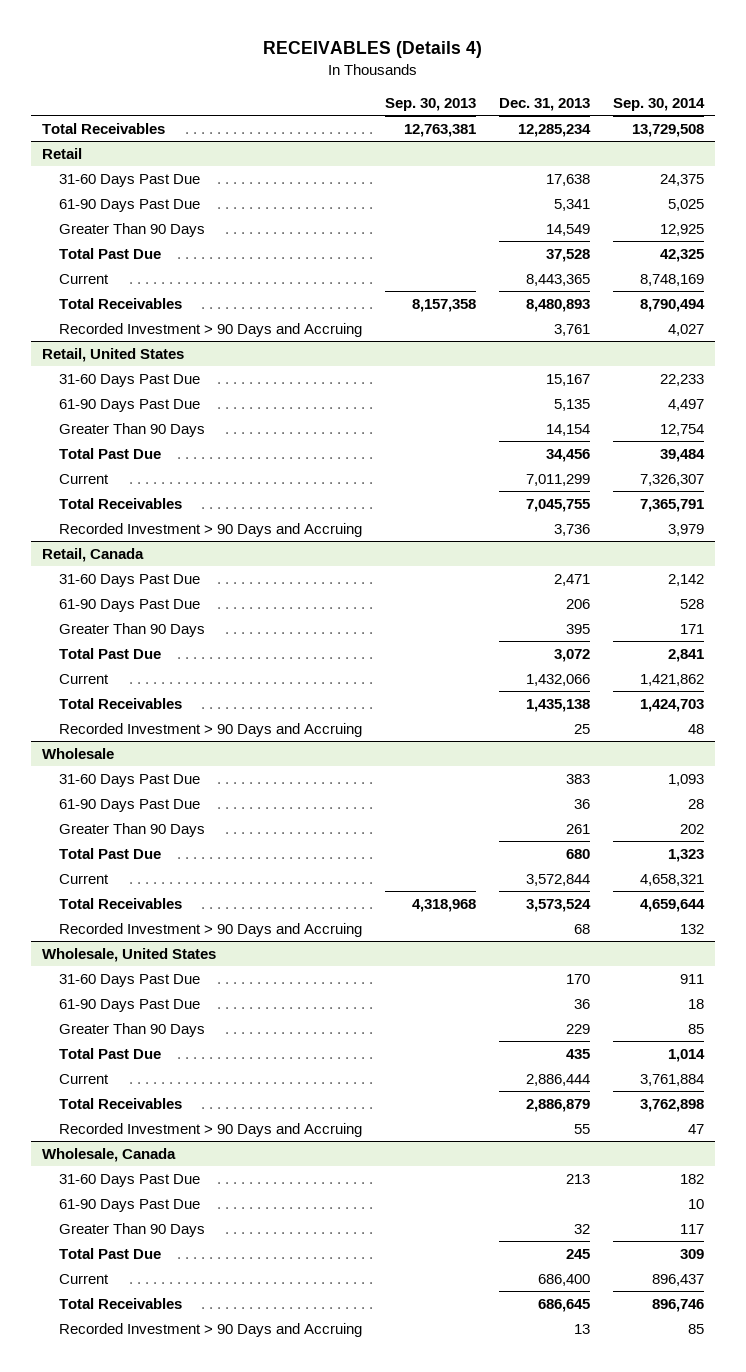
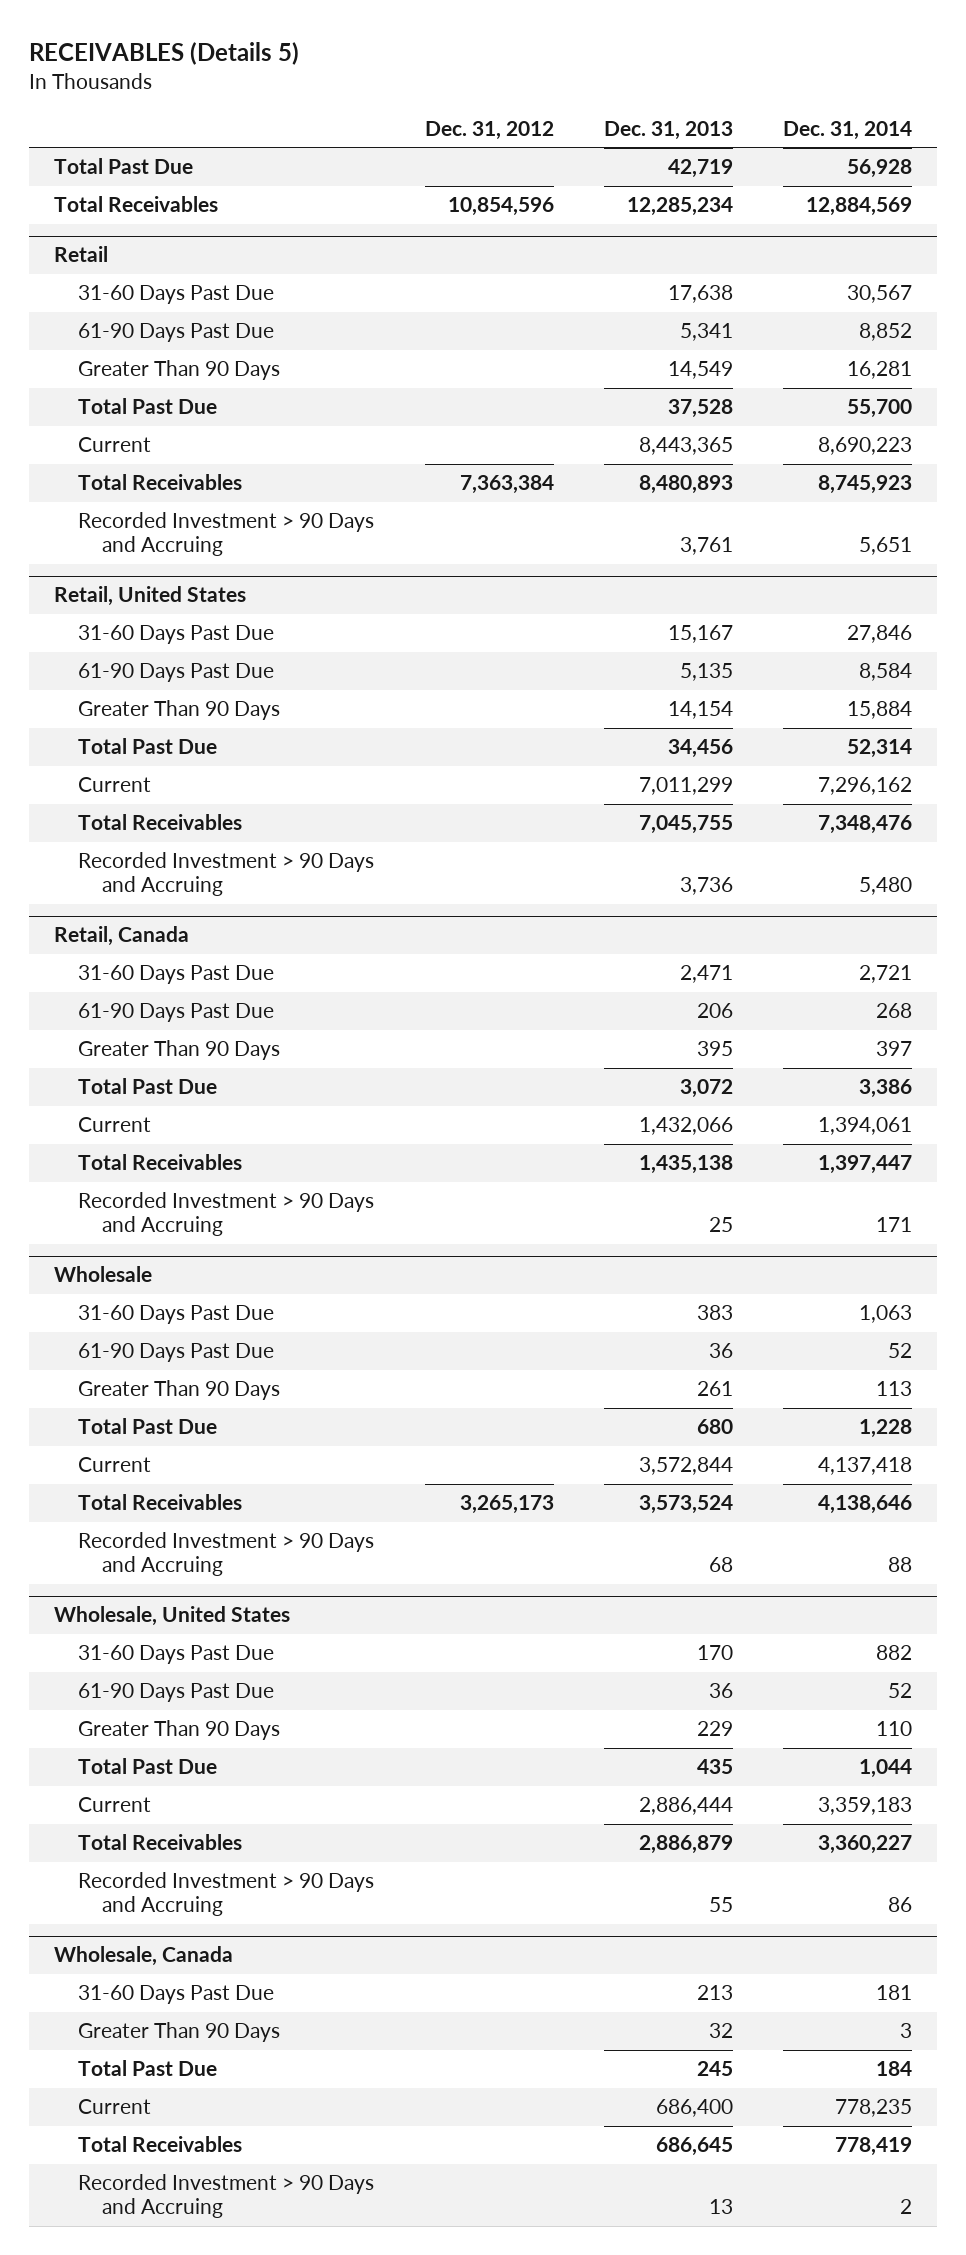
- RECEIVABLES (Details 4)
+ RECEIVABLES (Details 5)
- | Sep. 30, 2013 | Dec. 31, 2013 | Sep. 30, 2014
+ | Dec. 31, 2012 | Dec. 31, 2013 | Dec. 31, 2014
+ Total Past Due | | 42,719 | 56,928
@ Wholesale, Canada
- 61-90 Days Past Due | | | 10

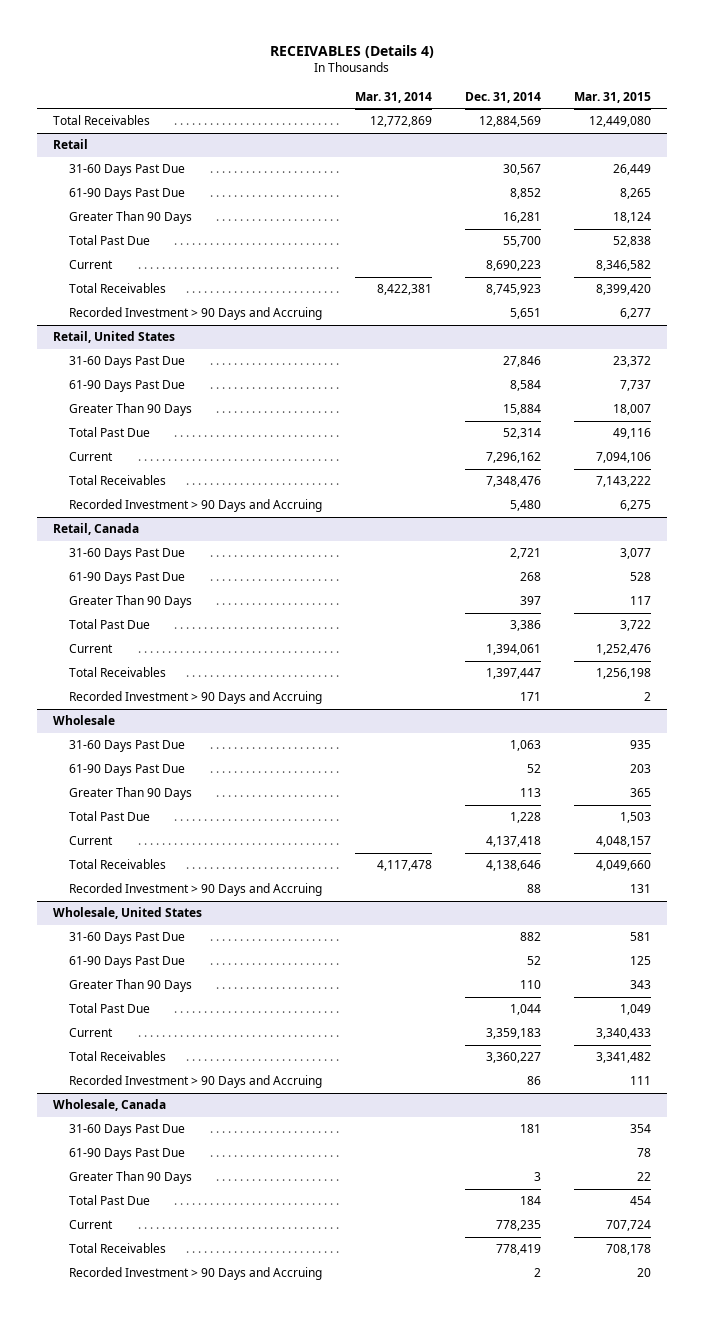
- RECEIVABLES (Details 5)
+ RECEIVABLES (Details 4)
- | Dec. 31, 2012 | Dec. 31, 2013 | Dec. 31, 2014
+ | Mar. 31, 2014 | Dec. 31, 2014 | Mar. 31, 2015
- Total Past Due | | 42,719 | 56,928
@ Wholesale, Canada
+ 61-90 Days Past Due | | | 78

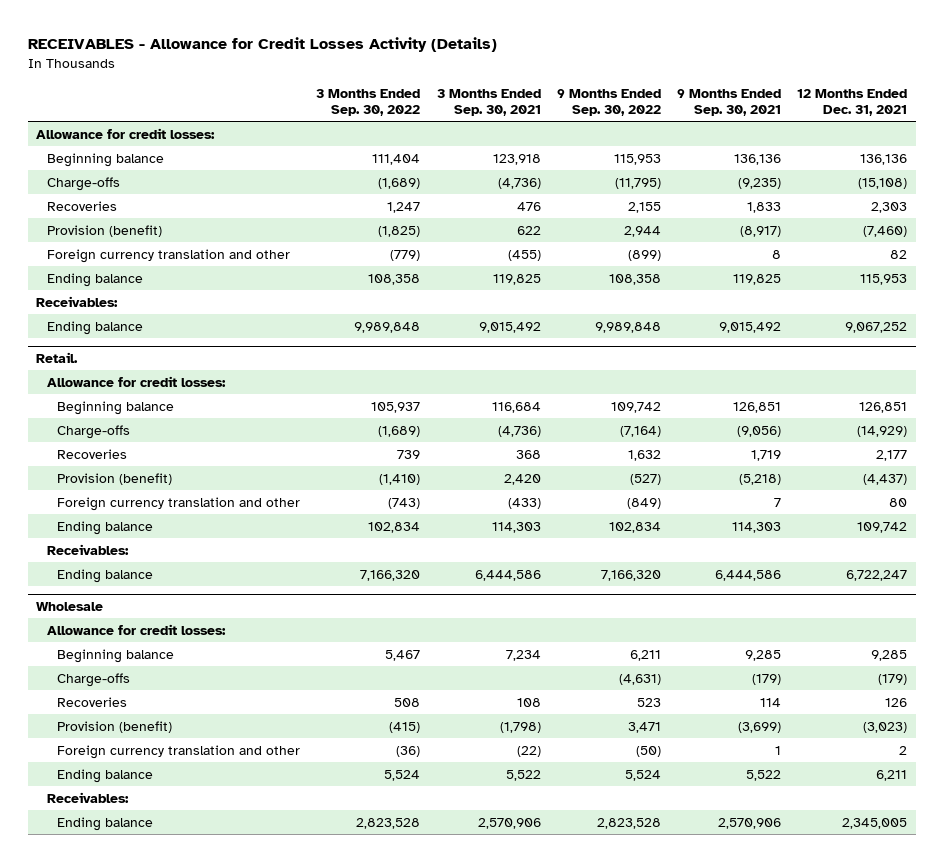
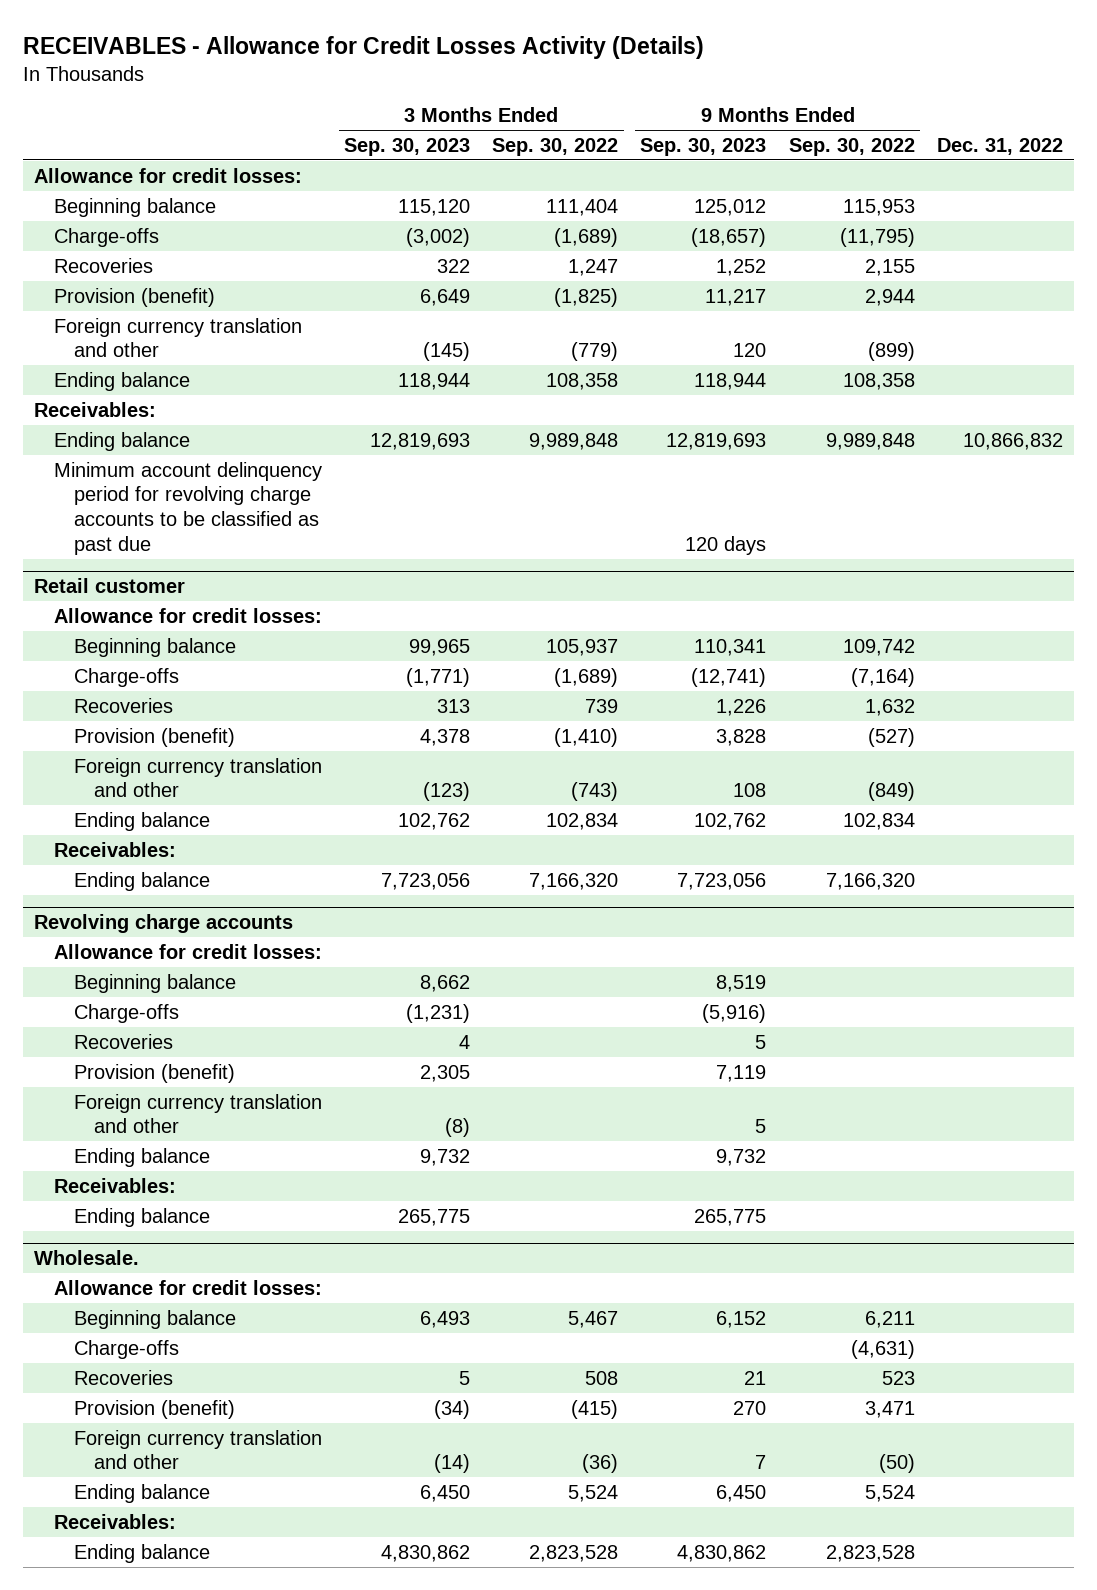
- | 3 Months Ended Sep. 30, 2022 | 3 Months Ended Sep. 30, 2021 | 9 Months Ended Sep. 30, 2022 | 9 Months Ended Sep. 30, 2021 | 12 Months Ended Dec. 31, 2021
+ | 3 Months Ended Sep. 30, 2023 | 3 Months Ended Sep. 30, 2022 | 9 Months Ended Sep. 30, 2023 | 9 Months Ended Sep. 30, 2022 | Dec. 31, 2022
- Retail.
+ Minimum account delinquency period for revolving charge accounts to be classified as past due | | | 120 days | |
+ Retail customer
- Wholesale
+ Revolving charge accounts
+ Beginning balance | 8,662 | | 8,519 | |
+ Charge-offs | (1,231) | | (5,916) | |
+ Recoveries | 4 | | 5 | |
+ Provision (benefit) | 2,305 | | 7,119 | |
+ Foreign currency translation and other | (8) | | 5 | |
+ Ending balance | 9,732 | | 9,732 | |
+ Receivables:
+ Ending balance | 265,775 | | 265,775 | |
+ Wholesale.
+ Allowance for credit losses:

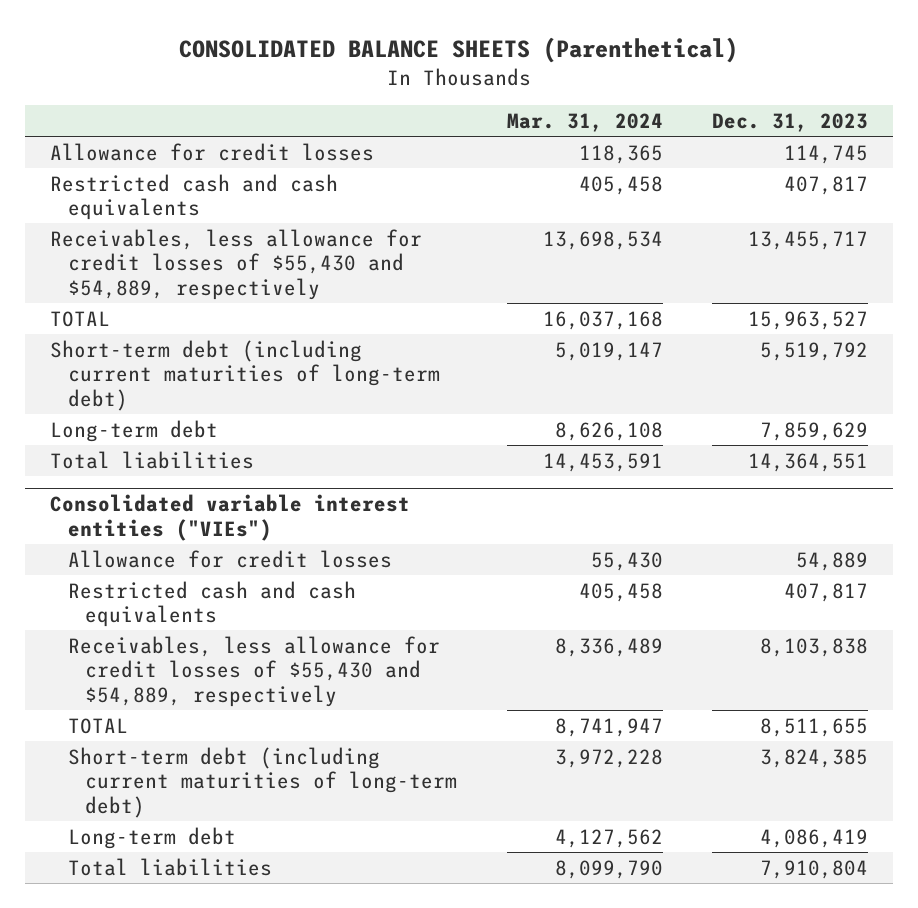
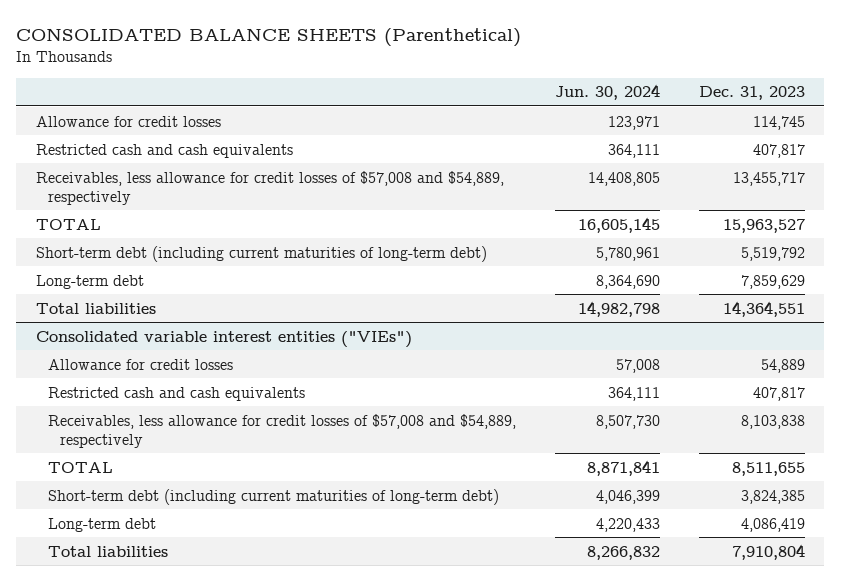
- | Mar. 31, 2024 | Dec. 31, 2023
+ | Jun. 30, 2024 | Dec. 31, 2023
- Receivables, less allowance for credit losses of $55,430 and $54,889, respectively | 13,698,534 | 13,455,717
+ Receivables, less allowance for credit losses of $57,008 and $54,889, respectively | 14,408,805 | 13,455,717
@ Consolidated variable interest entities ("VIEs")
- Receivables, less allowance for credit losses of $55,430 and $54,889, respectively | 8,336,489 | 8,103,838
+ Receivables, less allowance for credit losses of $57,008 and $54,889, respectively | 8,507,730 | 8,103,838

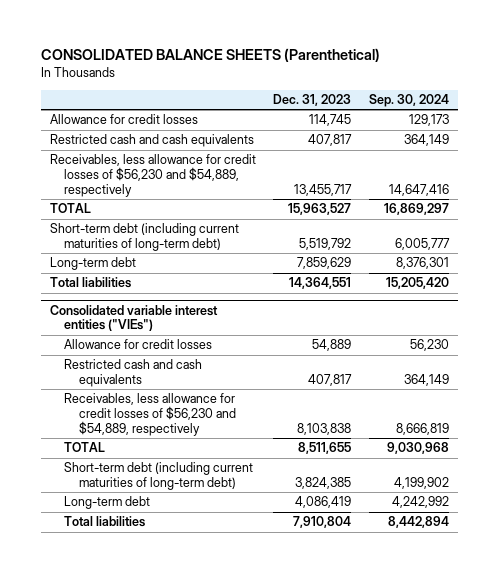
- | Jun. 30, 2024 | Dec. 31, 2023
+ | Dec. 31, 2023 | Sep. 30, 2024
- Receivables, less allowance for credit losses of $57,008 and $54,889, respectively | 14,408,805 | 13,455,717
+ Receivables, less allowance for credit losses of $56,230 and $54,889, respectively | 13,455,717 | 14,647,416
@ Consolidated variable interest entities ("VIEs")
- Receivables, less allowance for credit losses of $57,008 and $54,889, respectively | 8,507,730 | 8,103,838
+ Receivables, less allowance for credit losses of $56,230 and $54,889, respectively | 8,103,838 | 8,666,819

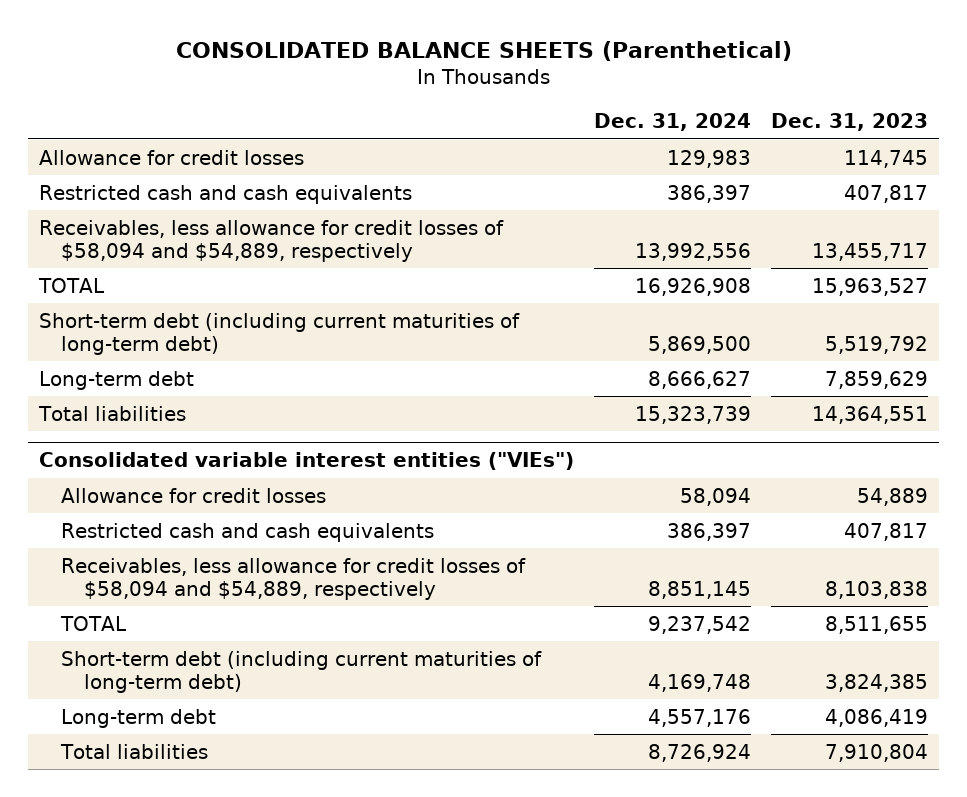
- | Dec. 31, 2023 | Sep. 30, 2024
+ | Dec. 31, 2024 | Dec. 31, 2023
- Receivables, less allowance for credit losses of $56,230 and $54,889, respectively | 13,455,717 | 14,647,416
+ Receivables, less allowance for credit losses of $58,094 and $54,889, respectively | 13,992,556 | 13,455,717
@ Consolidated variable interest entities ("VIEs")
- Receivables, less allowance for credit losses of $56,230 and $54,889, respectively | 8,103,838 | 8,666,819
+ Receivables, less allowance for credit losses of $58,094 and $54,889, respectively | 8,851,145 | 8,103,838

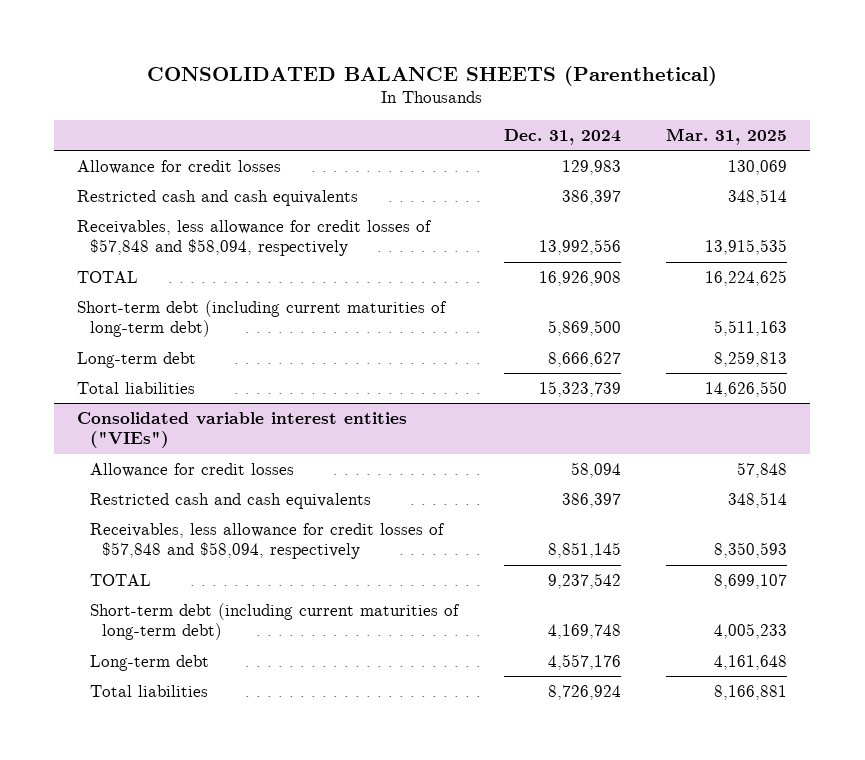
- | Dec. 31, 2024 | Dec. 31, 2023
+ | Dec. 31, 2024 | Mar. 31, 2025
- Receivables, less allowance for credit losses of $58,094 and $54,889, respectively | 13,992,556 | 13,455,717
+ Receivables, less allowance for credit losses of $57,848 and $58,094, respectively | 13,992,556 | 13,915,535
@ Consolidated variable interest entities ("VIEs")
- Receivables, less allowance for credit losses of $58,094 and $54,889, respectively | 8,851,145 | 8,103,838
+ Receivables, less allowance for credit losses of $57,848 and $58,094, respectively | 8,851,145 | 8,350,593

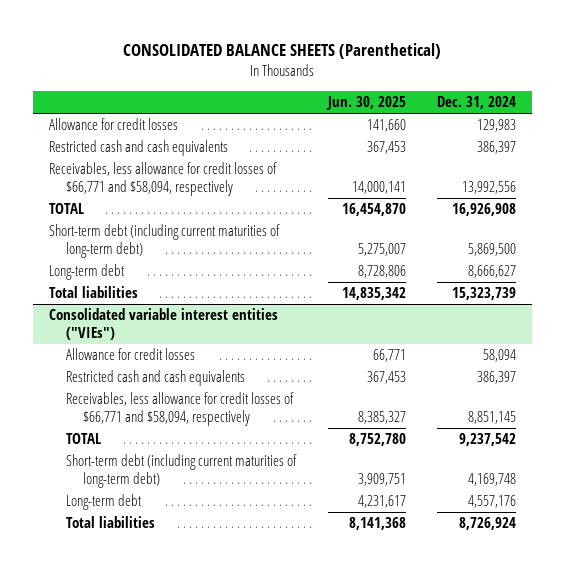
- | Dec. 31, 2024 | Mar. 31, 2025
+ | Jun. 30, 2025 | Dec. 31, 2024
- Receivables, less allowance for credit losses of $57,848 and $58,094, respectively | 13,992,556 | 13,915,535
+ Receivables, less allowance for credit losses of $66,771 and $58,094, respectively | 14,000,141 | 13,992,556
@ Consolidated variable interest entities ("VIEs")
- Receivables, less allowance for credit losses of $57,848 and $58,094, respectively | 8,851,145 | 8,350,593
+ Receivables, less allowance for credit losses of $66,771 and $58,094, respectively | 8,385,327 | 8,851,145

